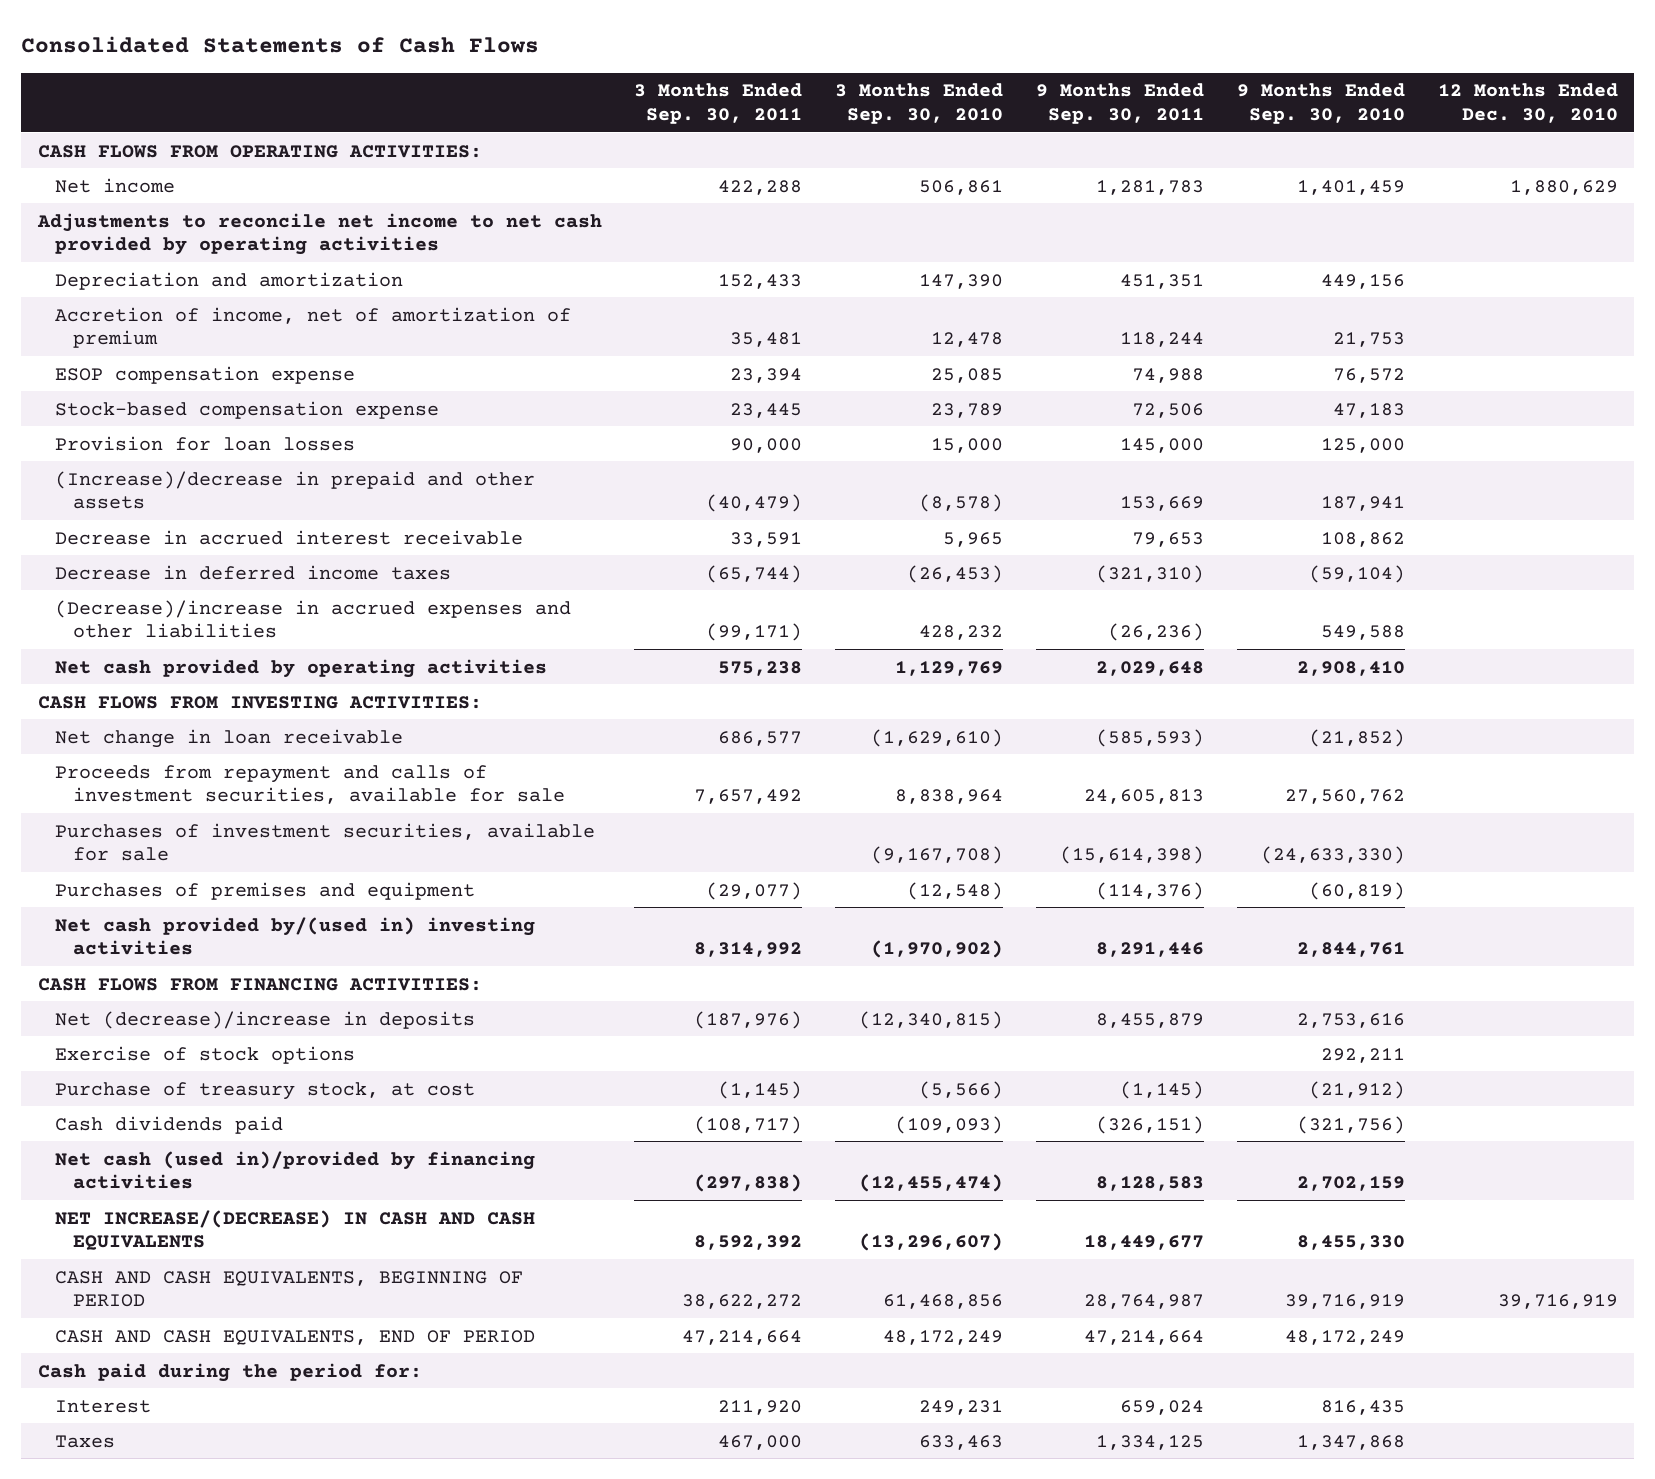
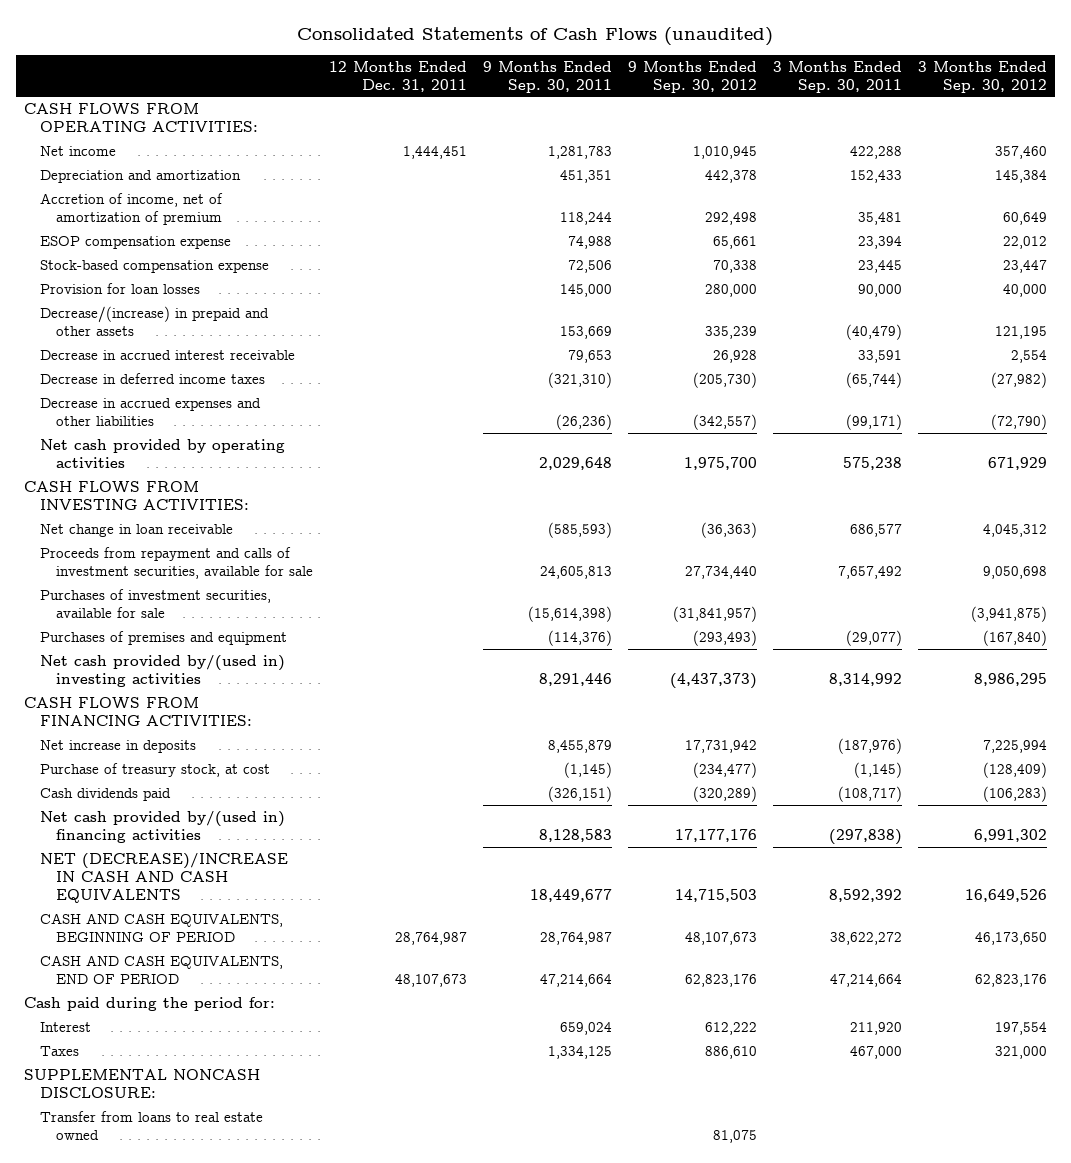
- Consolidated Statements of Cash Flows
+ Consolidated Statements of Cash Flows (unaudited)
- | 3 Months Ended Sep. 30, 2011 | 3 Months Ended Sep. 30, 2010 | 9 Months Ended Sep. 30, 2011 | 9 Months Ended Sep. 30, 2010 | 12 Months Ended Dec. 30, 2010
+ | 12 Months Ended Dec. 31, 2011 | 9 Months Ended Sep. 30, 2011 | 9 Months Ended Sep. 30, 2012 | 3 Months Ended Sep. 30, 2011 | 3 Months Ended Sep. 30, 2012
- Adjustments to reconcile net income to net cash provided by operating activities
- (Increase)/decrease in prepaid and other assets | (40,479) | (8,578) | 153,669 | 187,941 |
+ Decrease/(increase) in prepaid and other assets | | 153,669 | 335,239 | (40,479) | 121,195
- (Decrease)/increase in accrued expenses and other liabilities | (99,171) | 428,232 | (26,236) | 549,588 |
+ Decrease in accrued expenses and other liabilities | | (26,236) | (342,557) | (99,171) | (72,790)
- Net (decrease)/increase in deposits | (187,976) | (12,340,815) | 8,455,879 | 2,753,616 |
- Exercise of stock options | | | | 292,211 |
+ Net increase in deposits | | 8,455,879 | 17,731,942 | (187,976) | 7,225,994
- Net cash (used in)/provided by financing activities | (297,838) | (12,455,474) | 8,128,583 | 2,702,159 |
- NET INCREASE/(DECREASE) IN CASH AND CASH EQUIVALENTS | 8,592,392 | (13,296,607) | 18,449,677 | 8,455,330 |
+ Net cash provided by/(used in) financing activities | | 8,128,583 | 17,177,176 | (297,838) | 6,991,302
+ NET (DECREASE)/INCREASE IN CASH AND CASH EQUIVALENTS | | 18,449,677 | 14,715,503 | 8,592,392 | 16,649,526
+ SUPPLEMENTAL NONCASH DISCLOSURE:
+ Transfer from loans to real estate owned | | | 81,075 | |

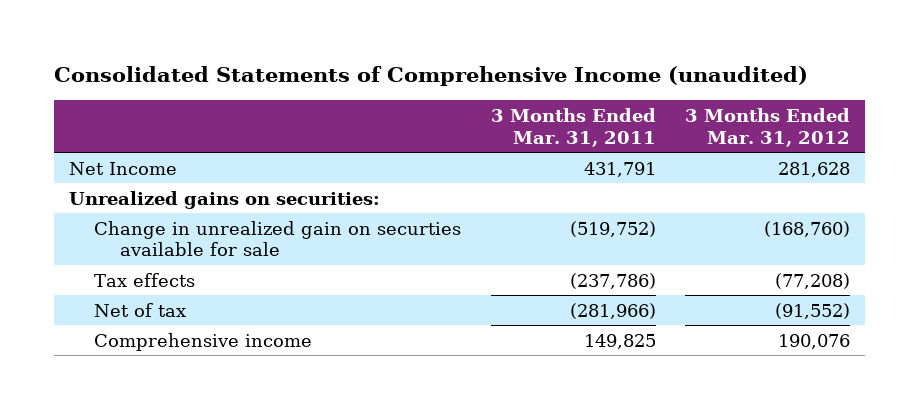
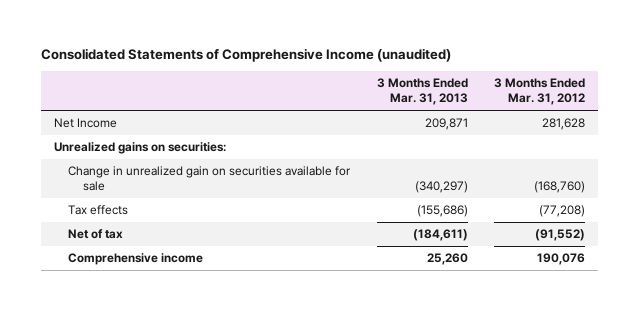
- | 3 Months Ended Mar. 31, 2011 | 3 Months Ended Mar. 31, 2012
+ | 3 Months Ended Mar. 31, 2013 | 3 Months Ended Mar. 31, 2012
- Change in unrealized gain on securties available for sale | (519,752) | (168,760)
+ Change in unrealized gain on securities available for sale | (340,297) | (168,760)

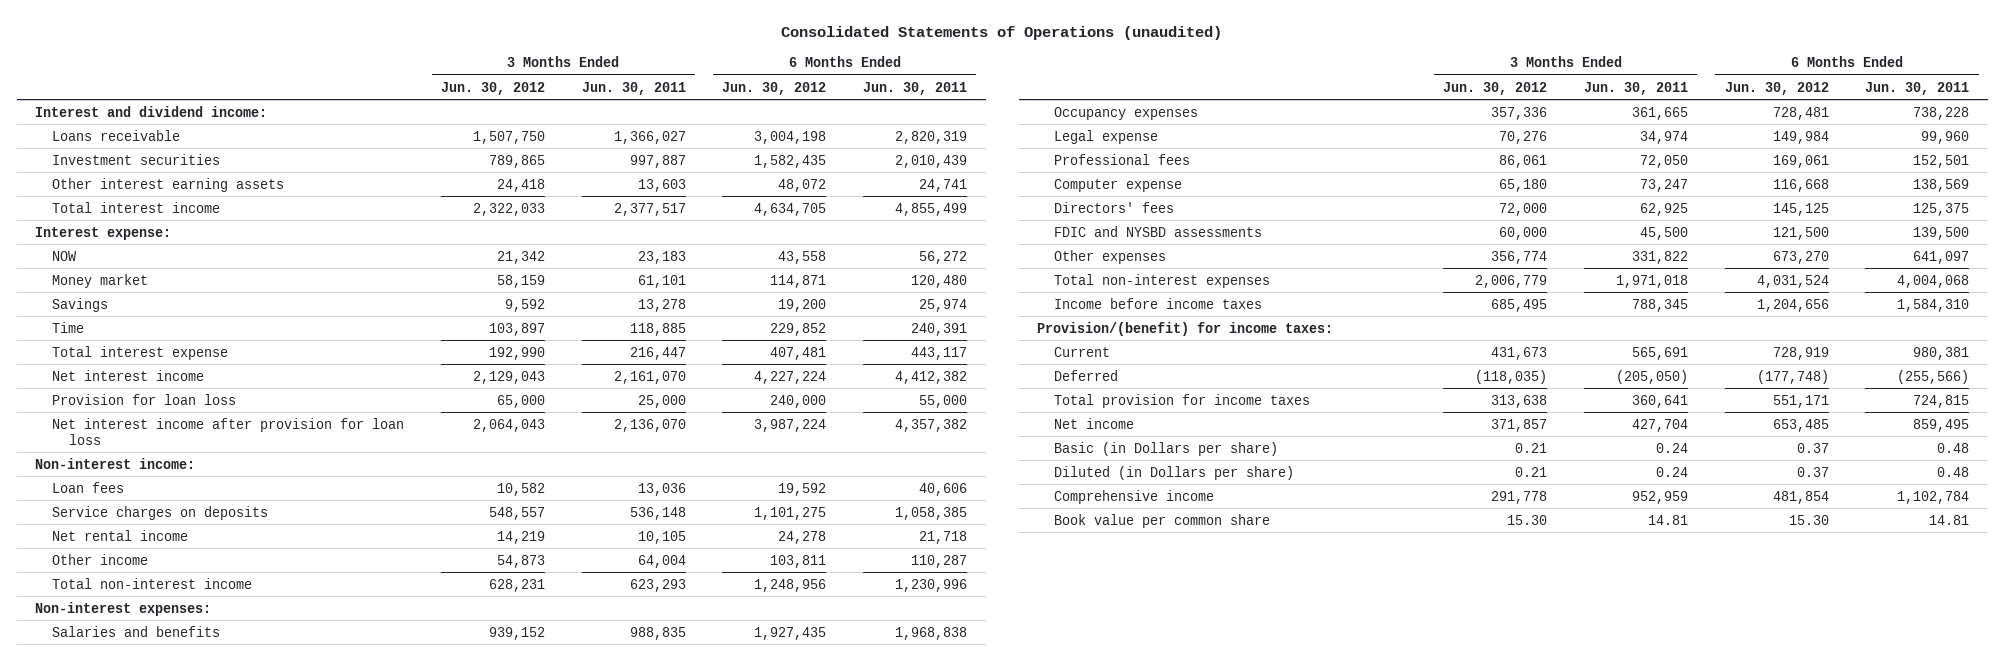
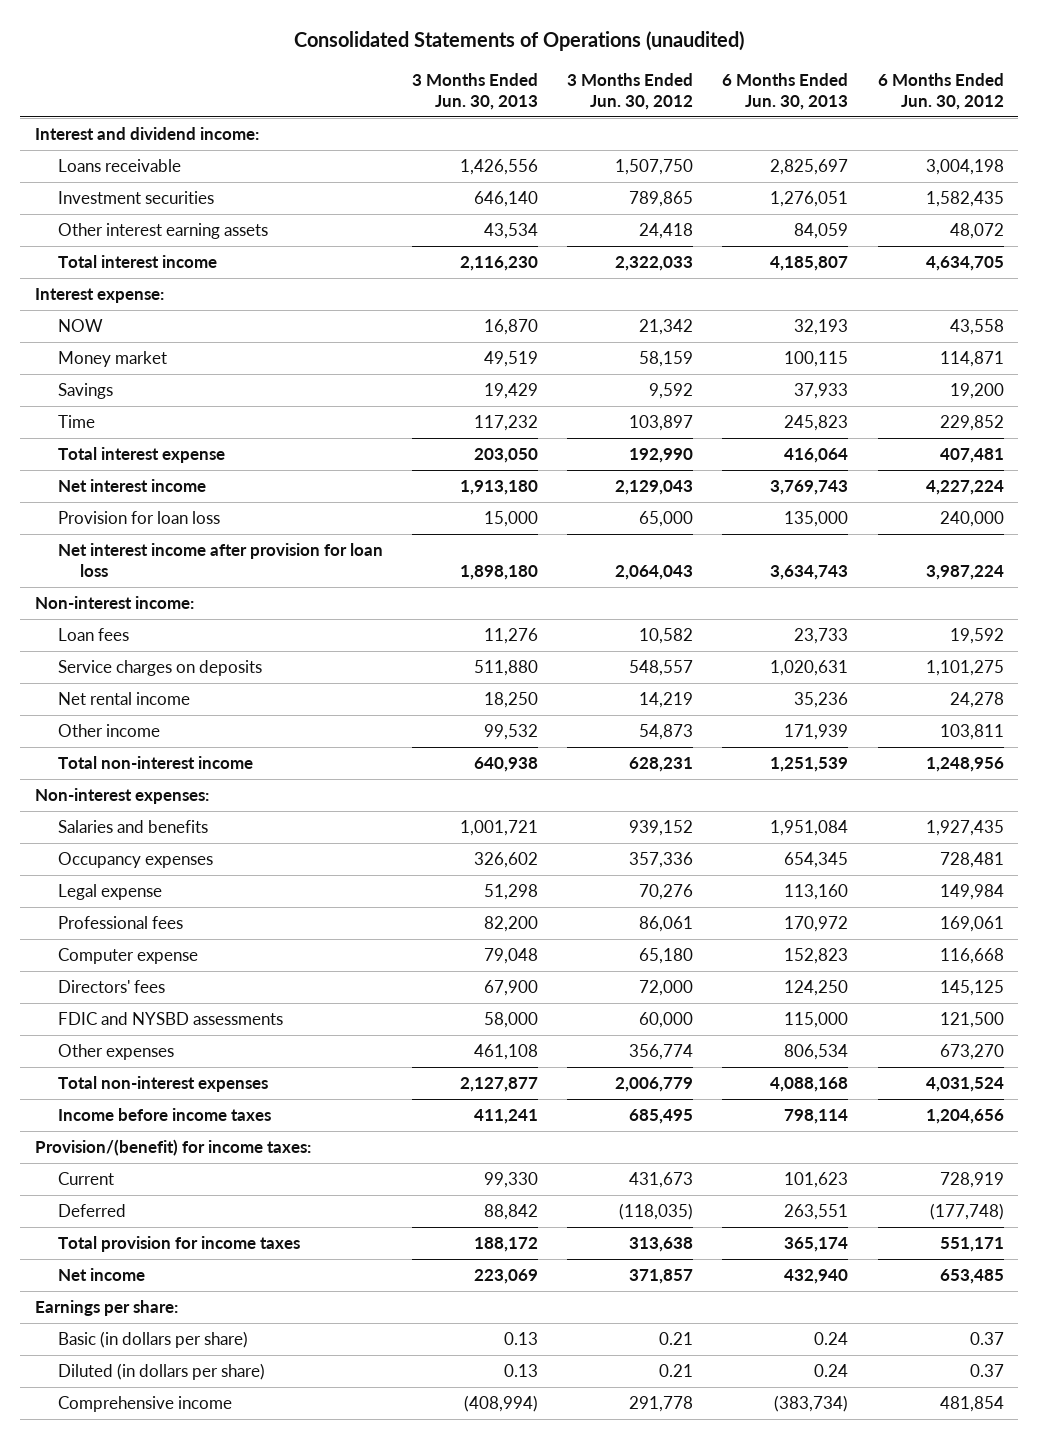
- | 3 Months Ended Jun. 30, 2012 | 3 Months Ended Jun. 30, 2011 | 6 Months Ended Jun. 30, 2012 | 6 Months Ended Jun. 30, 2011
+ | 3 Months Ended Jun. 30, 2013 | 3 Months Ended Jun. 30, 2012 | 6 Months Ended Jun. 30, 2013 | 6 Months Ended Jun. 30, 2012
- Basic (in Dollars per share) | 0.21 | 0.24 | 0.37 | 0.48
- Diluted (in Dollars per share) | 0.21 | 0.24 | 0.37 | 0.48
+ Earnings per share:
+ Basic (in dollars per share) | 0.13 | 0.21 | 0.24 | 0.37
+ Diluted (in dollars per share) | 0.13 | 0.21 | 0.24 | 0.37
- Book value per common share | 15.30 | 14.81 | 15.30 | 14.81

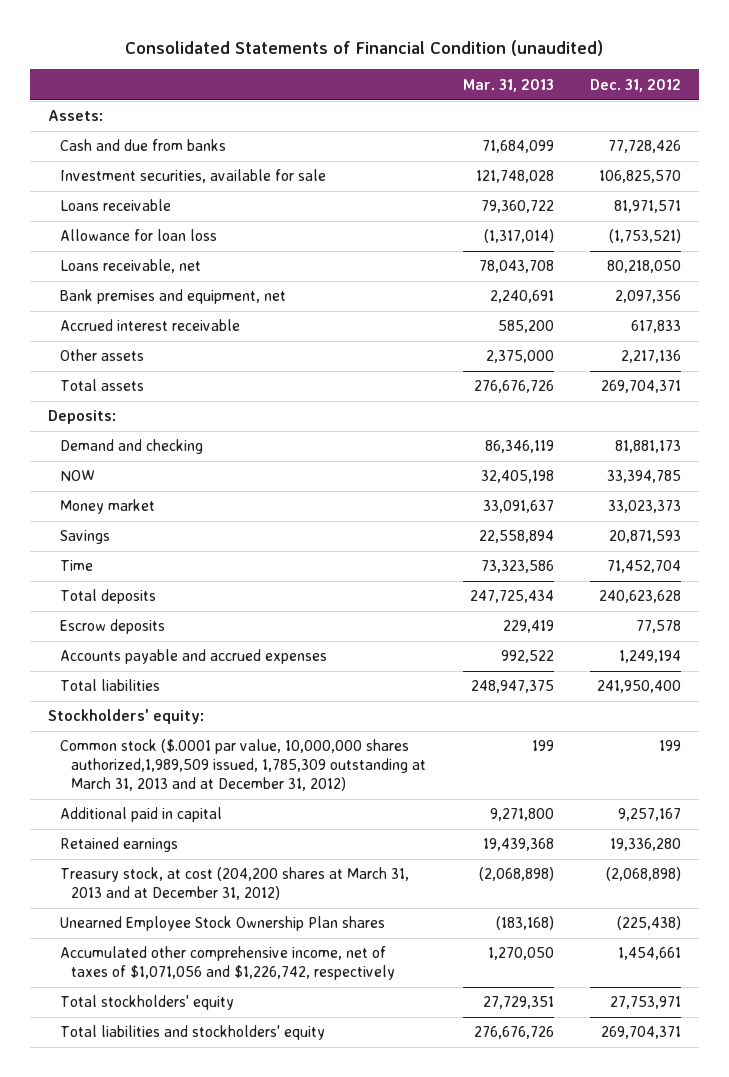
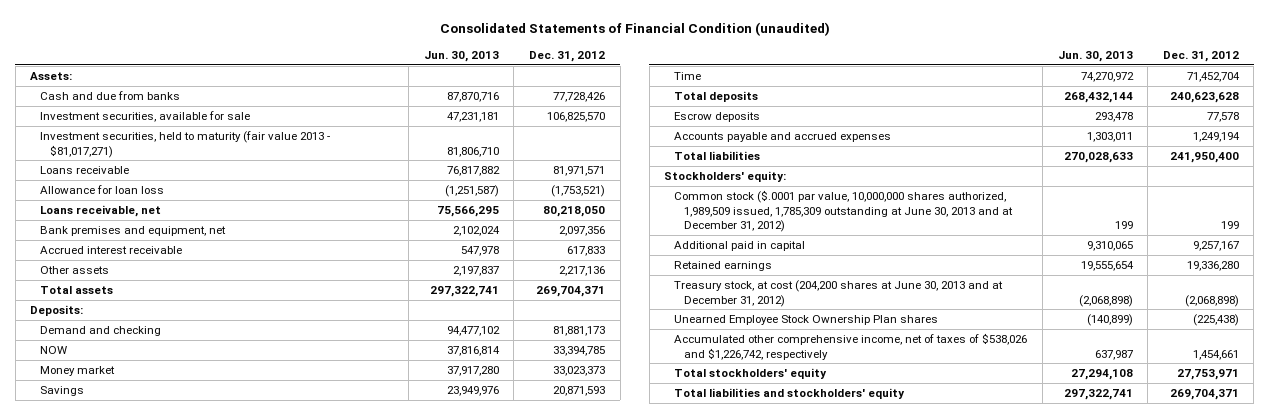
- | Mar. 31, 2013 | Dec. 31, 2012
+ | Jun. 30, 2013 | Dec. 31, 2012
+ Investment securities, held to maturity (fair value 2013 - $81,017,271) | 81,806,710 |
- Common stock ($.0001 par value, 10,000,000 shares authorized,1,989,509 issued, 1,785,309 outstanding at March 31, 2013 and at December 31, 2012) | 199 | 199
+ Common stock ($.0001 par value, 10,000,000 shares authorized, 1,989,509 issued, 1,785,309 outstanding at June 30, 2013 and at December 31, 2012) | 199 | 199
- Treasury stock, at cost (204,200 shares at March 31, 2013 and at December 31, 2012) | (2,068,898) | (2,068,898)
+ Treasury stock, at cost (204,200 shares at June 30, 2013 and at December 31, 2012) | (2,068,898) | (2,068,898)
- Accumulated other comprehensive income, net of taxes of $1,071,056 and $1,226,742, respectively | 1,270,050 | 1,454,661
+ Accumulated other comprehensive income, net of taxes of $538,026 and $1,226,742, respectively | 637,987 | 1,454,661

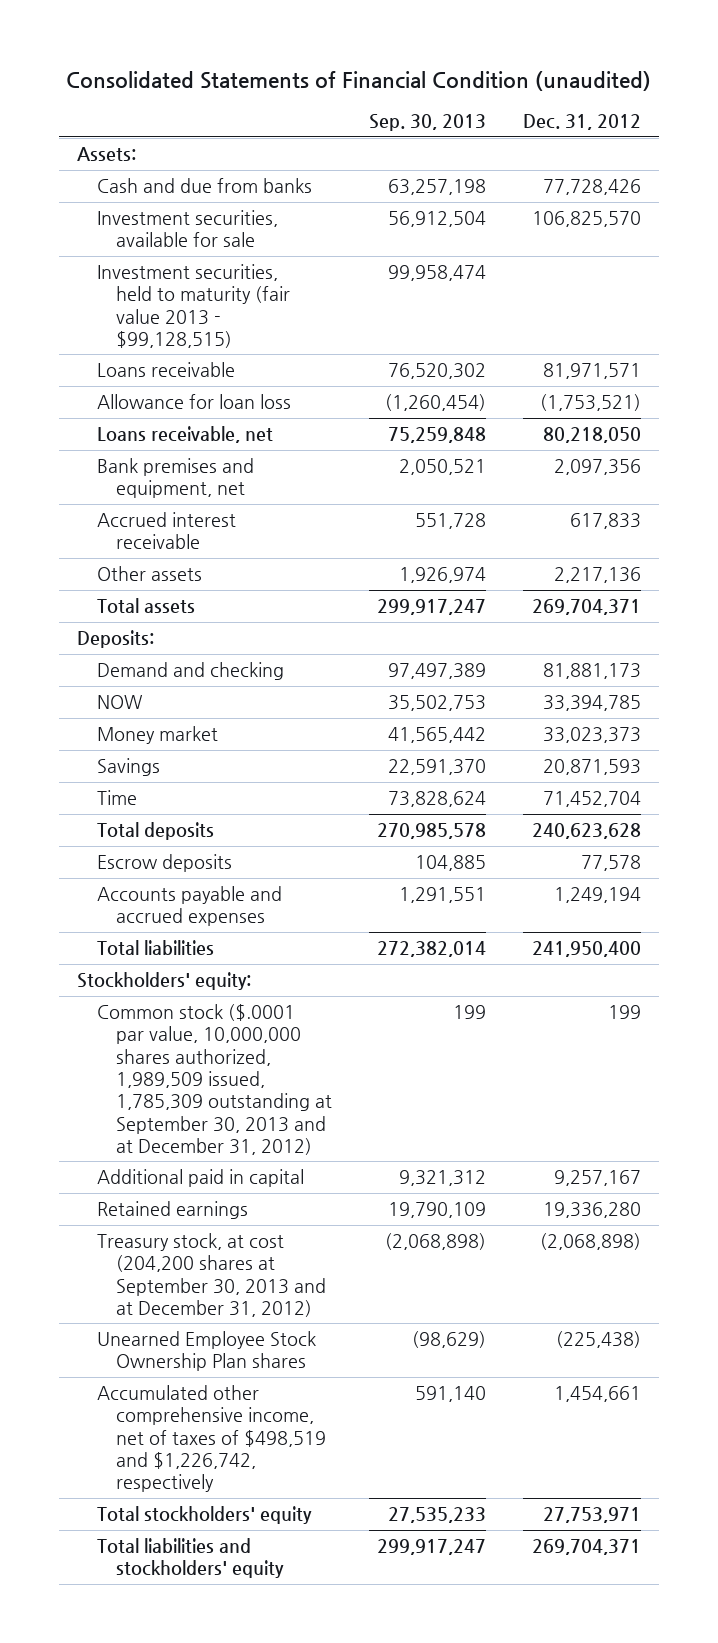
- | Jun. 30, 2013 | Dec. 31, 2012
+ | Sep. 30, 2013 | Dec. 31, 2012
- Investment securities, held to maturity (fair value 2013 - $81,017,271) | 81,806,710 |
+ Investment securities, held to maturity (fair value 2013 - $99,128,515) | 99,958,474 |
- Common stock ($.0001 par value, 10,000,000 shares authorized, 1,989,509 issued, 1,785,309 outstanding at June 30, 2013 and at December 31, 2012) | 199 | 199
+ Common stock ($.0001 par value, 10,000,000 shares authorized, 1,989,509 issued, 1,785,309 outstanding at September 30, 2013 and at December 31, 2012) | 199 | 199
- Treasury stock, at cost (204,200 shares at June 30, 2013 and at December 31, 2012) | (2,068,898) | (2,068,898)
+ Treasury stock, at cost (204,200 shares at September 30, 2013 and at December 31, 2012) | (2,068,898) | (2,068,898)
- Accumulated other comprehensive income, net of taxes of $538,026 and $1,226,742, respectively | 637,987 | 1,454,661
+ Accumulated other comprehensive income, net of taxes of $498,519 and $1,226,742, respectively | 591,140 | 1,454,661

